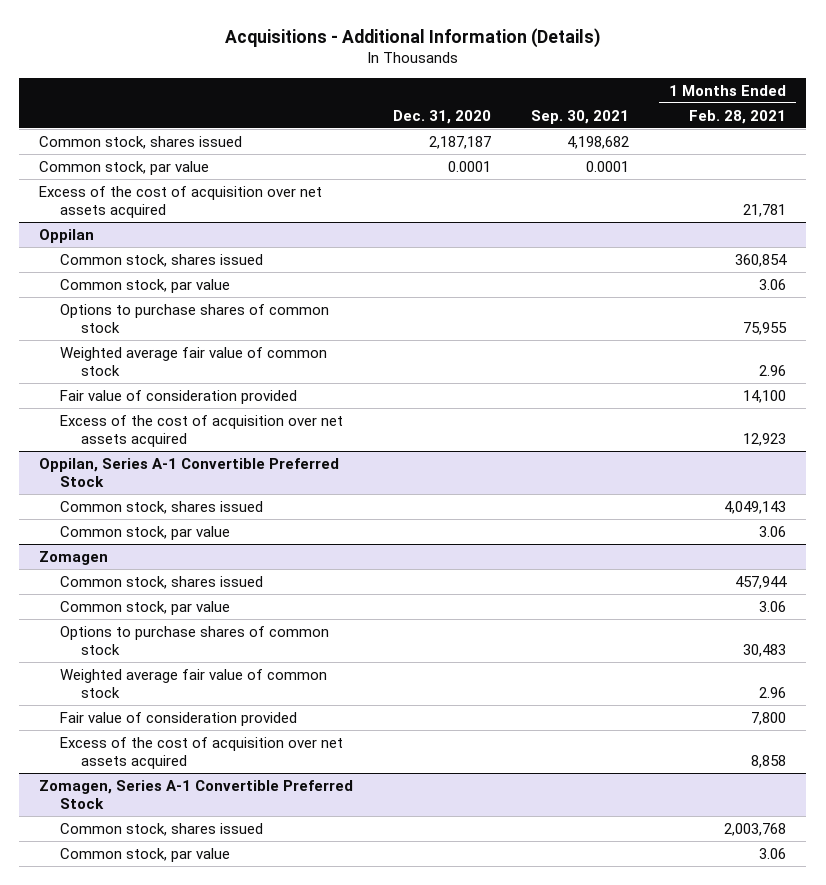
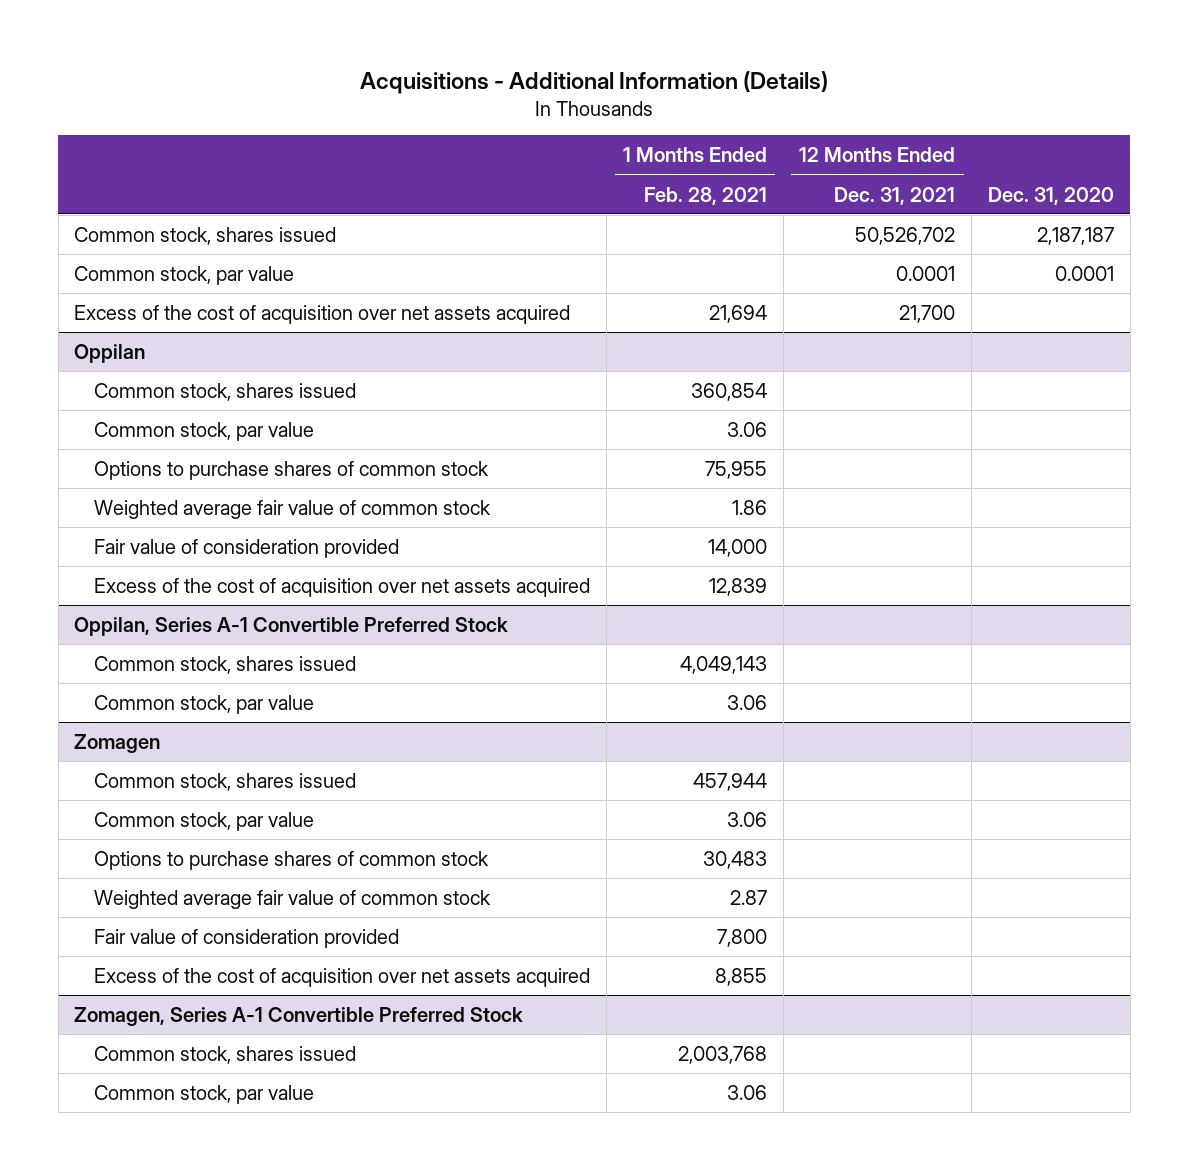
- | Dec. 31, 2020 | Sep. 30, 2021 | 1 Months Ended Feb. 28, 2021
+ | 1 Months Ended Feb. 28, 2021 | 12 Months Ended Dec. 31, 2021 | Dec. 31, 2020
- Excess of the cost of acquisition over net assets acquired | | | 21,781
+ Excess of the cost of acquisition over net assets acquired | 21,694 | 21,700 |
@ Oppilan
- Weighted average fair value of common stock | | | 2.96
- Fair value of consideration provided | | | 14,100
- Excess of the cost of acquisition over net assets acquired | | | 12,923
+ Weighted average fair value of common stock | 1.86 | |
+ Fair value of consideration provided | 14,000 | |
+ Excess of the cost of acquisition over net assets acquired | 12,839 | |
@ Zomagen
- Weighted average fair value of common stock | | | 2.96
+ Weighted average fair value of common stock | 2.87 | |
- Excess of the cost of acquisition over net assets acquired | | | 8,858
+ Excess of the cost of acquisition over net assets acquired | 8,855 | |

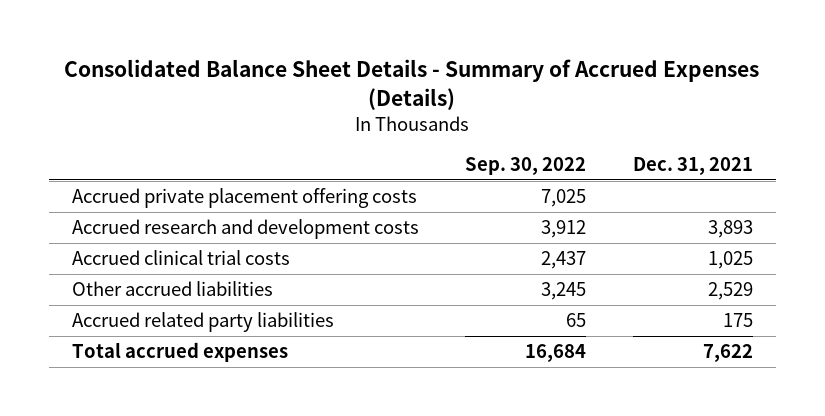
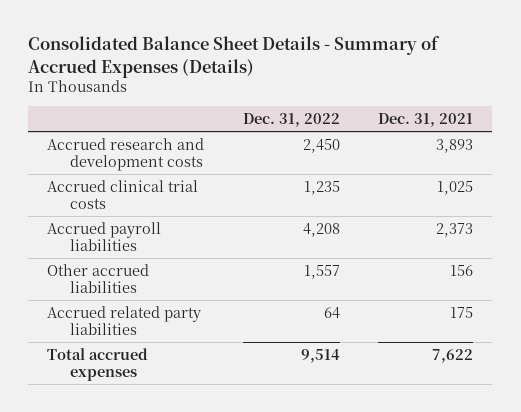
- | Sep. 30, 2022 | Dec. 31, 2021
+ | Dec. 31, 2022 | Dec. 31, 2021
- Accrued private placement offering costs | 7,025 |
- Other accrued liabilities | 3,245 | 2,529
+ Accrued payroll liabilities | 4,208 | 2,373
+ Other accrued liabilities | 1,557 | 156

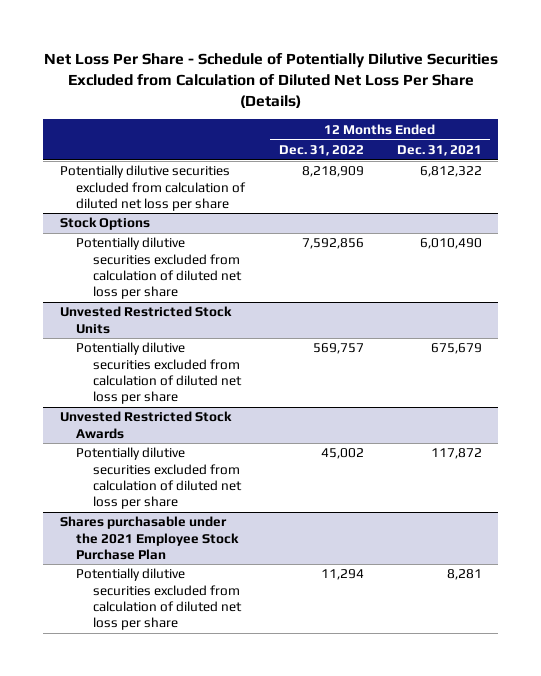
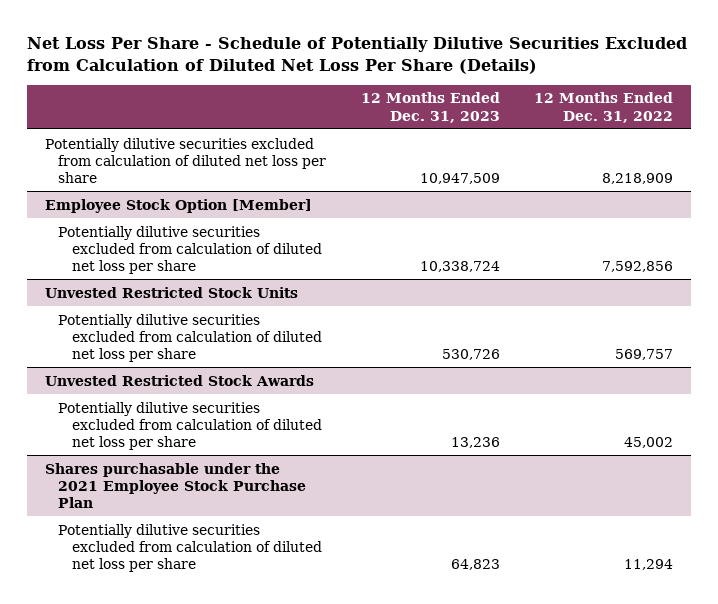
- | 12 Months Ended Dec. 31, 2022 | 12 Months Ended Dec. 31, 2021
+ | 12 Months Ended Dec. 31, 2023 | 12 Months Ended Dec. 31, 2022
- Stock Options
+ Employee Stock Option [Member]

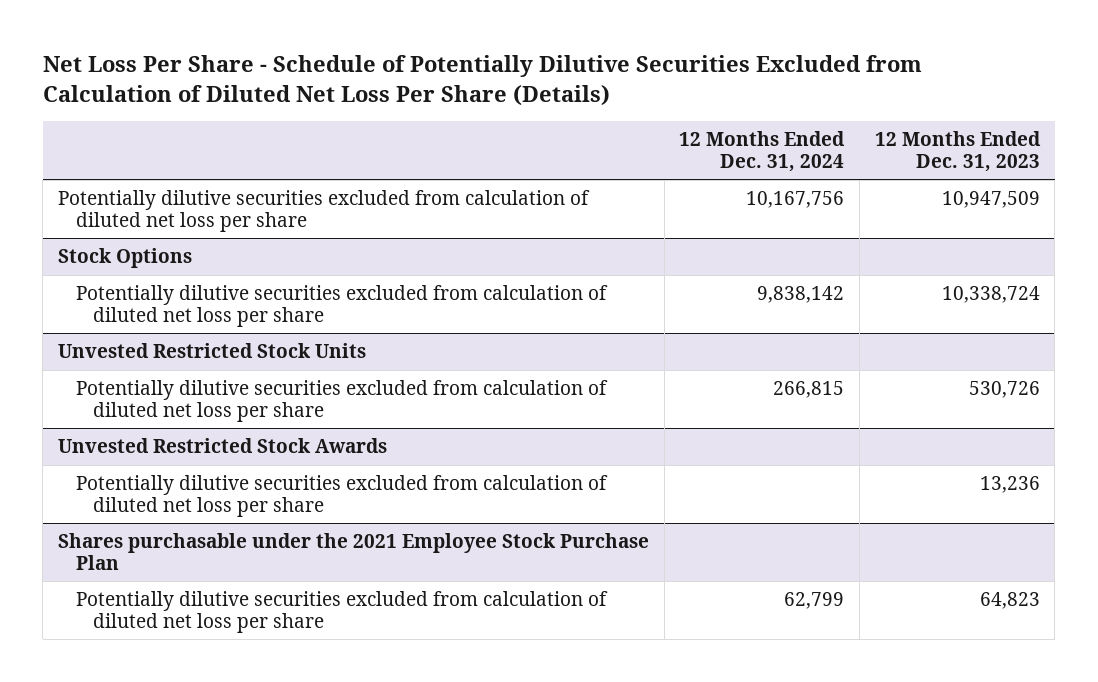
- | 12 Months Ended Dec. 31, 2023 | 12 Months Ended Dec. 31, 2022
+ | 12 Months Ended Dec. 31, 2024 | 12 Months Ended Dec. 31, 2023
- Employee Stock Option [Member]
+ Stock Options

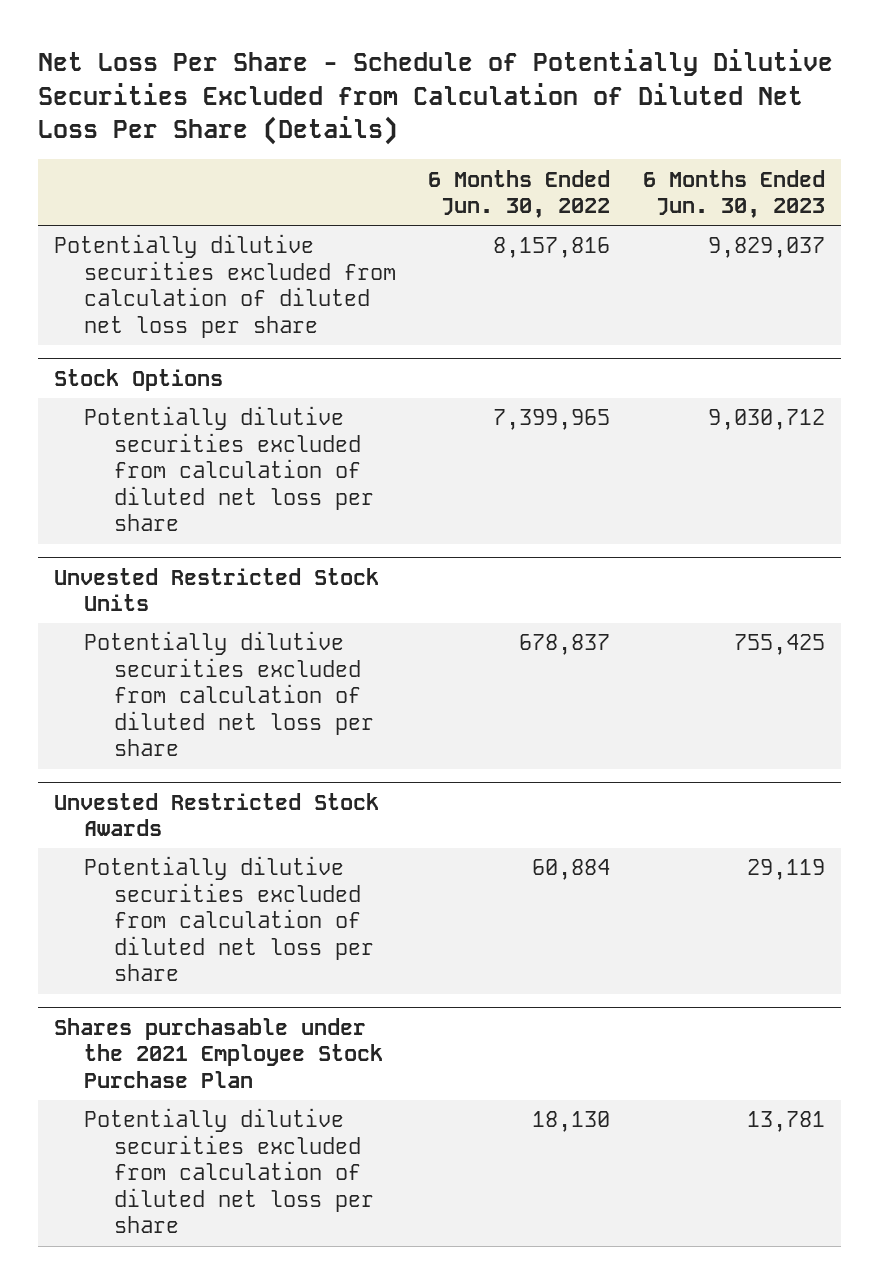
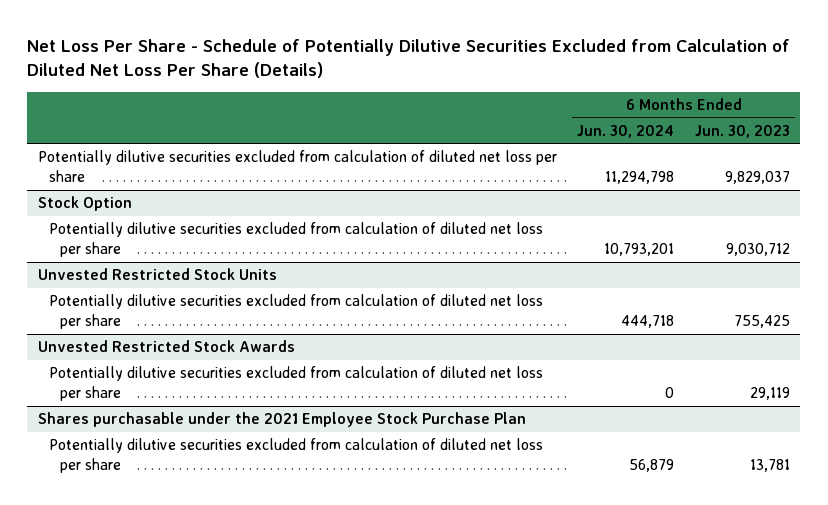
- | 6 Months Ended Jun. 30, 2022 | 6 Months Ended Jun. 30, 2023
+ | 6 Months Ended Jun. 30, 2024 | 6 Months Ended Jun. 30, 2023
- Stock Options
+ Stock Option

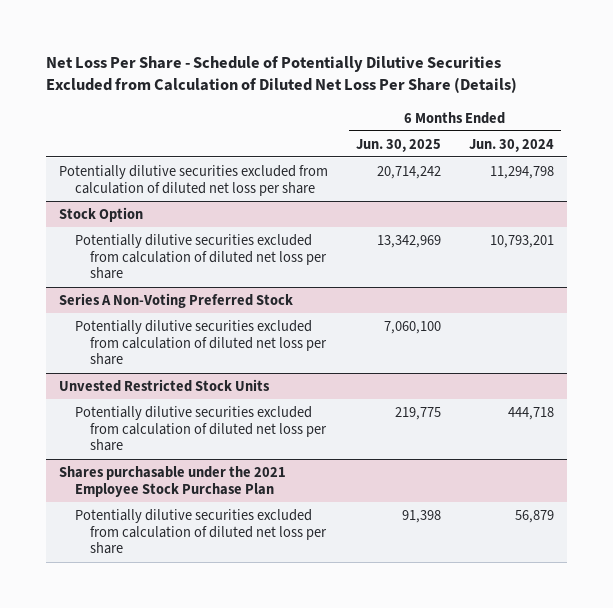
- | 6 Months Ended Jun. 30, 2024 | 6 Months Ended Jun. 30, 2023
+ | 6 Months Ended Jun. 30, 2025 | 6 Months Ended Jun. 30, 2024
+ Series A Non-Voting Preferred Stock
+ Potentially dilutive securities excluded from calculation of diluted net loss per share | 7,060,100 |
- Unvested Restricted Stock Awards
- Potentially dilutive securities excluded from calculation of diluted net loss per share | 0 | 29,119

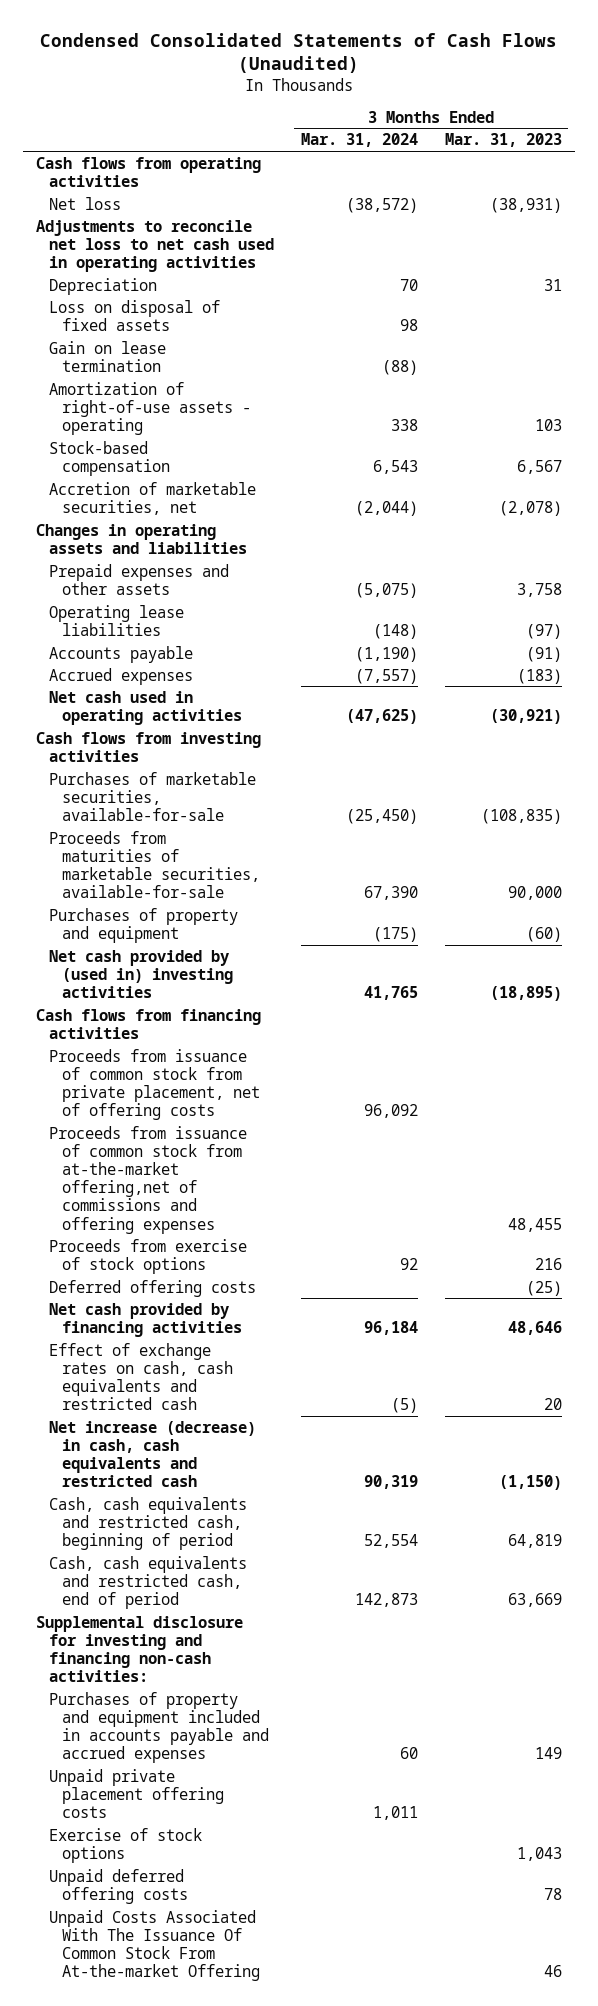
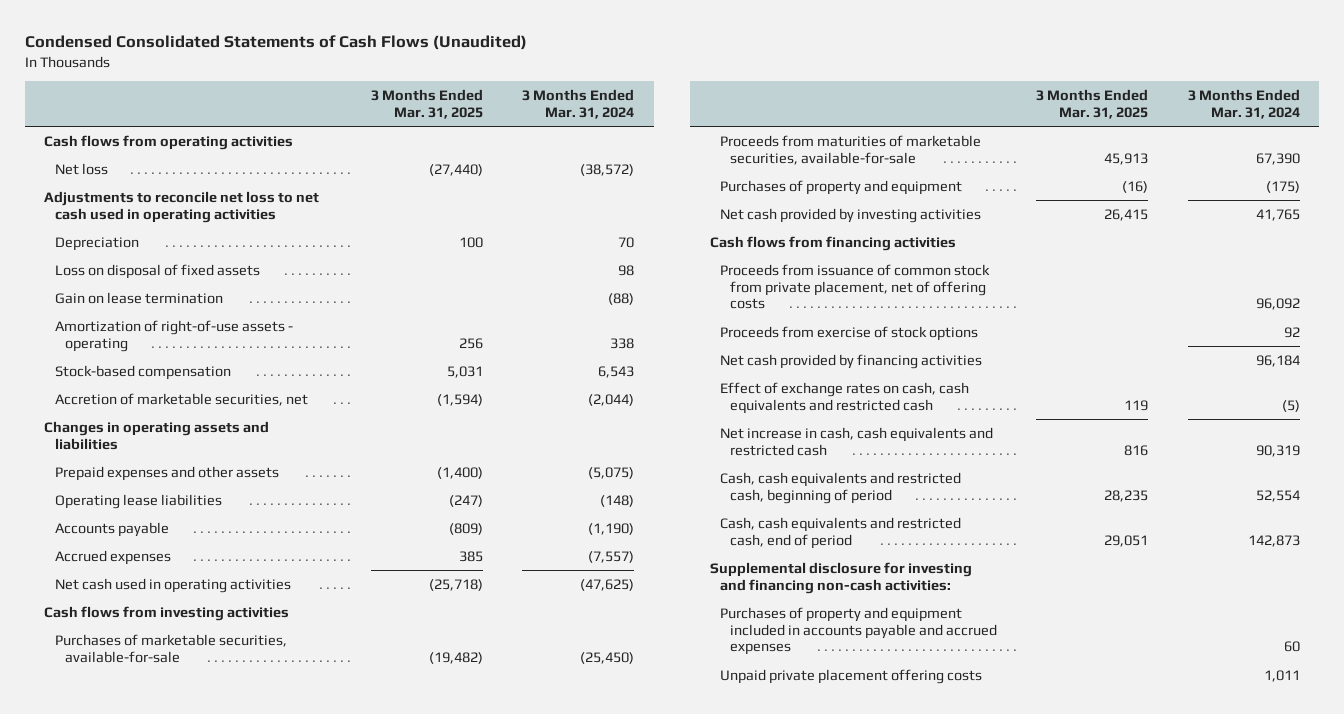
- | 3 Months Ended Mar. 31, 2024 | 3 Months Ended Mar. 31, 2023
+ | 3 Months Ended Mar. 31, 2025 | 3 Months Ended Mar. 31, 2024
- Net cash provided by (used in) investing activities | 41,765 | (18,895)
+ Net cash provided by investing activities | 26,415 | 41,765
- Proceeds from issuance of common stock from at-the-market offering,net of commissions and offering expenses | | 48,455
- Deferred offering costs | | (25)
- Net increase (decrease) in cash, cash equivalents and restricted cash | 90,319 | (1,150)
+ Net increase in cash, cash equivalents and restricted cash | 816 | 90,319
- Exercise of stock options | | 1,043
- Unpaid deferred offering costs | | 78
- Unpaid Costs Associated With The Issuance Of Common Stock From At-the-market Offering | | 46

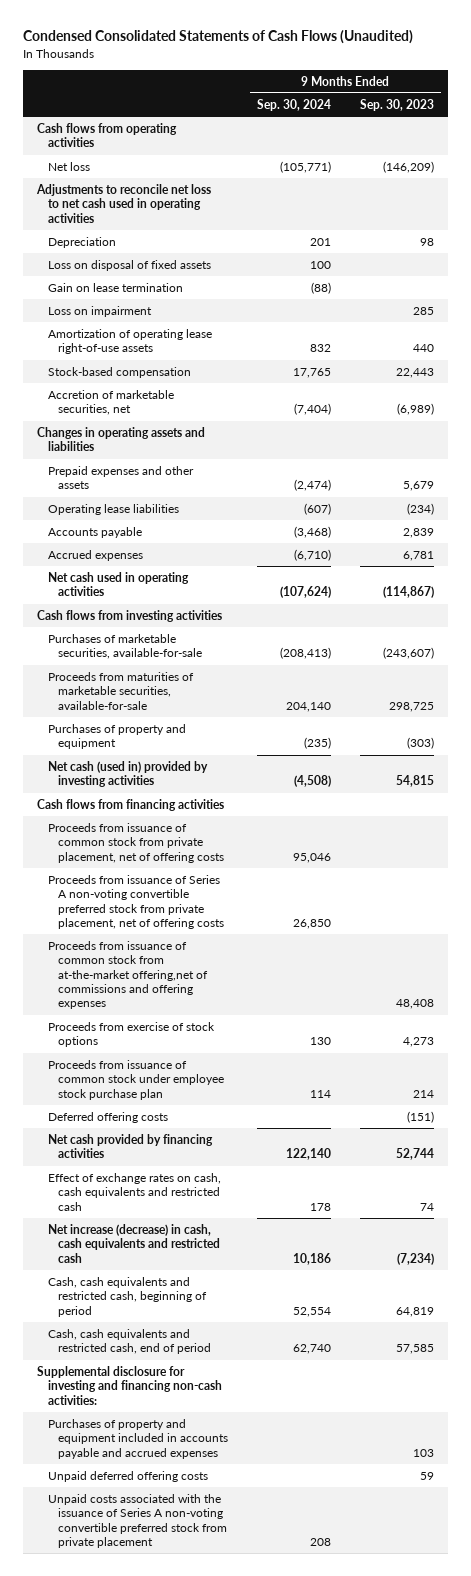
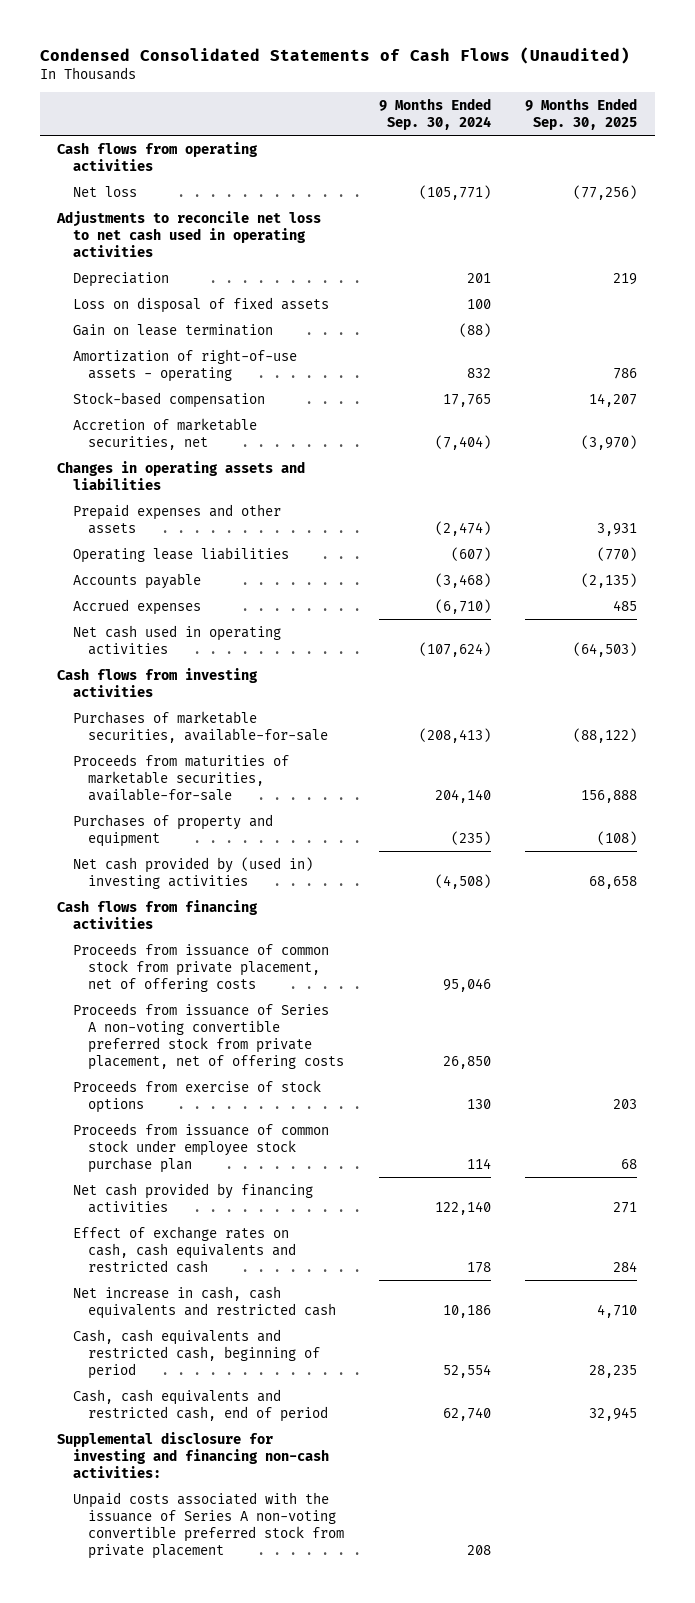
- | 9 Months Ended Sep. 30, 2024 | 9 Months Ended Sep. 30, 2023
+ | 9 Months Ended Sep. 30, 2024 | 9 Months Ended Sep. 30, 2025
- Loss on impairment | | 285
- Amortization of operating lease right-of-use assets | 832 | 440
+ Amortization of right-of-use assets - operating | 832 | 786
- Net cash (used in) provided by investing activities | (4,508) | 54,815
+ Net cash provided by (used in) investing activities | (4,508) | 68,658
- Proceeds from issuance of common stock from at-the-market offering,net of commissions and offering expenses | | 48,408
- Deferred offering costs | | (151)
- Net increase (decrease) in cash, cash equivalents and restricted cash | 10,186 | (7,234)
+ Net increase in cash, cash equivalents and restricted cash | 10,186 | 4,710
- Purchases of property and equipment included in accounts payable and accrued expenses | | 103
- Unpaid deferred offering costs | | 59

